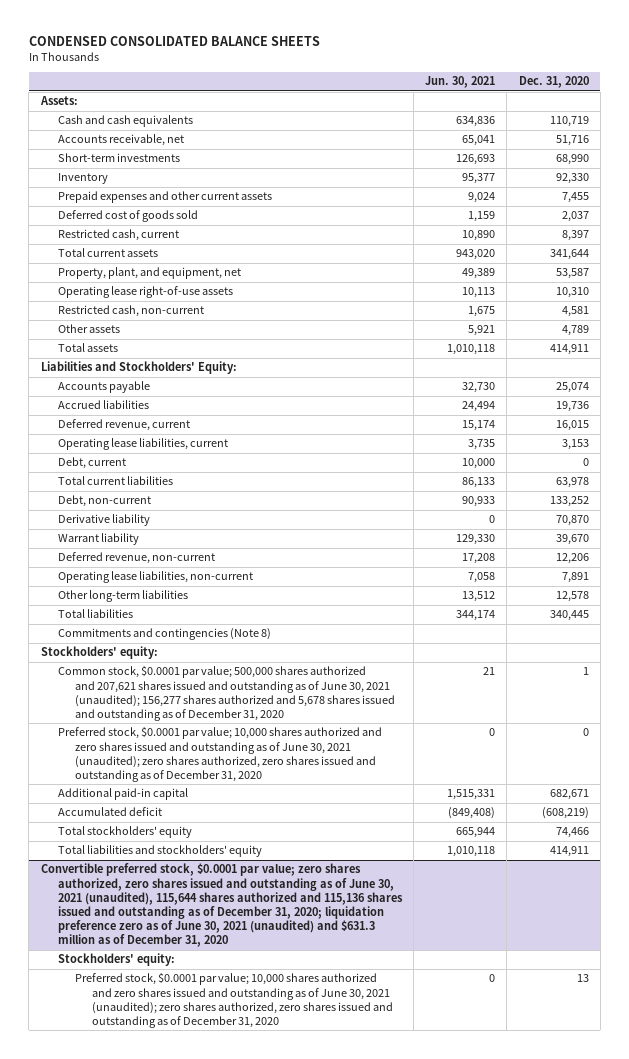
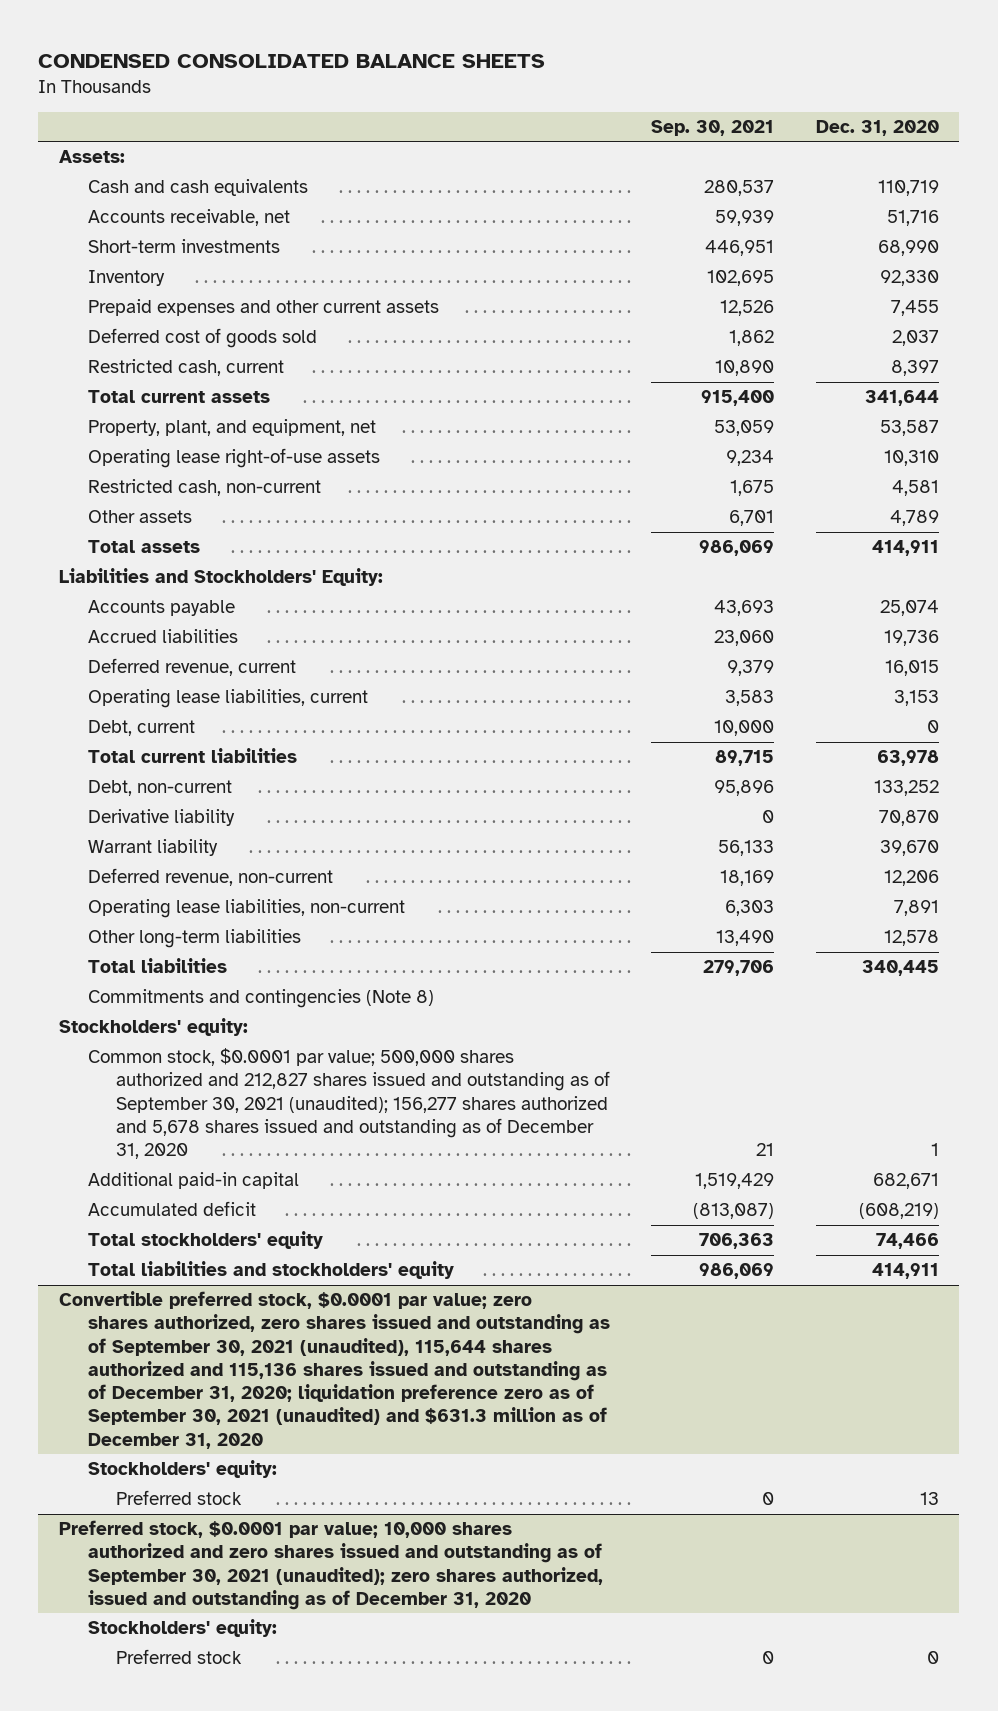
- | Jun. 30, 2021 | Dec. 31, 2020
+ | Sep. 30, 2021 | Dec. 31, 2020
- Common stock, $0.0001 par value; 500,000 shares authorized and 207,621 shares issued and outstanding as of June 30, 2021 (unaudited); 156,277 shares authorized and 5,678 shares issued and outstanding as of December 31, 2020 | 21 | 1
- Preferred stock, $0.0001 par value; 10,000 shares authorized and zero shares issued and outstanding as of June 30, 2021 (unaudited); zero shares authorized, zero shares issued and outstanding as of December 31, 2020 | 0 | 0
+ Common stock, $0.0001 par value; 500,000 shares authorized and 212,827 shares issued and outstanding as of September 30, 2021 (unaudited); 156,277 shares authorized and 5,678 shares issued and outstanding as of December 31, 2020 | 21 | 1
- Convertible preferred stock, $0.0001 par value; zero shares authorized, zero shares issued and outstanding as of June 30, 2021 (unaudited), 115,644 shares authorized and 115,136 shares issued and outstanding as of December 31, 2020; liquidation preference zero as of June 30, 2021 (unaudited) and $631.3 million as of December 31, 2020
+ Convertible preferred stock, $0.0001 par value; zero shares authorized, zero shares issued and outstanding as of September 30, 2021 (unaudited), 115,644 shares authorized and 115,136 shares issued and outstanding as of December 31, 2020; liquidation preference zero as of September 30, 2021 (unaudited) and $631.3 million as of December 31, 2020
- Preferred stock, $0.0001 par value; 10,000 shares authorized and zero shares issued and outstanding as of June 30, 2021 (unaudited); zero shares authorized, zero shares issued and outstanding as of December 31, 2020 | 0 | 13
+ Preferred stock | 0 | 13
+ Preferred stock, $0.0001 par value; 10,000 shares authorized and zero shares issued and outstanding as of September 30, 2021 (unaudited); zero shares authorized, issued and outstanding as of December 31, 2020
+ Stockholders' equity:
+ Preferred stock | 0 | 0

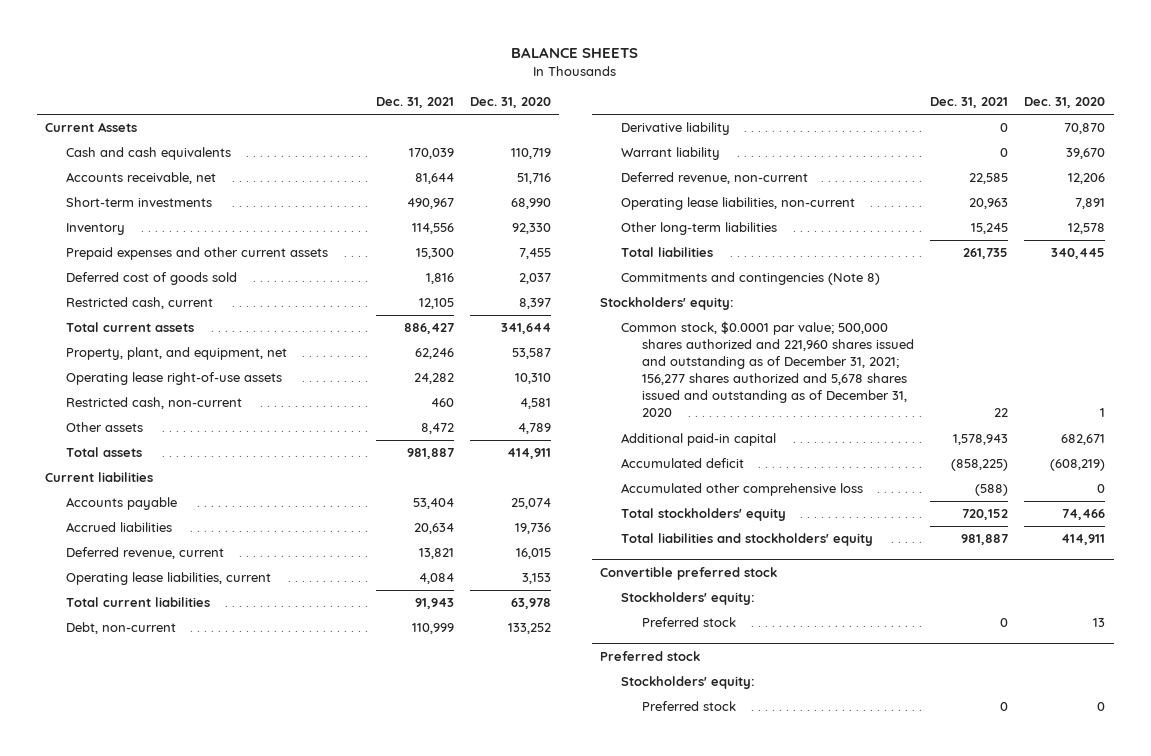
- CONDENSED CONSOLIDATED BALANCE SHEETS
+ BALANCE SHEETS
- | Sep. 30, 2021 | Dec. 31, 2020
+ | Dec. 31, 2021 | Dec. 31, 2020
- Assets:
+ Current Assets
- Liabilities and Stockholders' Equity:
+ Current liabilities
- Debt, current | 10,000 | 0
- Common stock, $0.0001 par value; 500,000 shares authorized and 212,827 shares issued and outstanding as of September 30, 2021 (unaudited); 156,277 shares authorized and 5,678 shares issued and outstanding as of December 31, 2020 | 21 | 1
+ Common stock, $0.0001 par value; 500,000 shares authorized and 221,960 shares issued and outstanding as of December 31, 2021; 156,277 shares authorized and 5,678 shares issued and outstanding as of December 31, 2020 | 22 | 1
+ Accumulated other comprehensive loss | (588) | 0
- Convertible preferred stock, $0.0001 par value; zero shares authorized, zero shares issued and outstanding as of September 30, 2021 (unaudited), 115,644 shares authorized and 115,136 shares issued and outstanding as of December 31, 2020; liquidation preference zero as of September 30, 2021 (unaudited) and $631.3 million as of December 31, 2020
+ Convertible preferred stock
- Preferred stock, $0.0001 par value; 10,000 shares authorized and zero shares issued and outstanding as of September 30, 2021 (unaudited); zero shares authorized, issued and outstanding as of December 31, 2020
+ Preferred stock

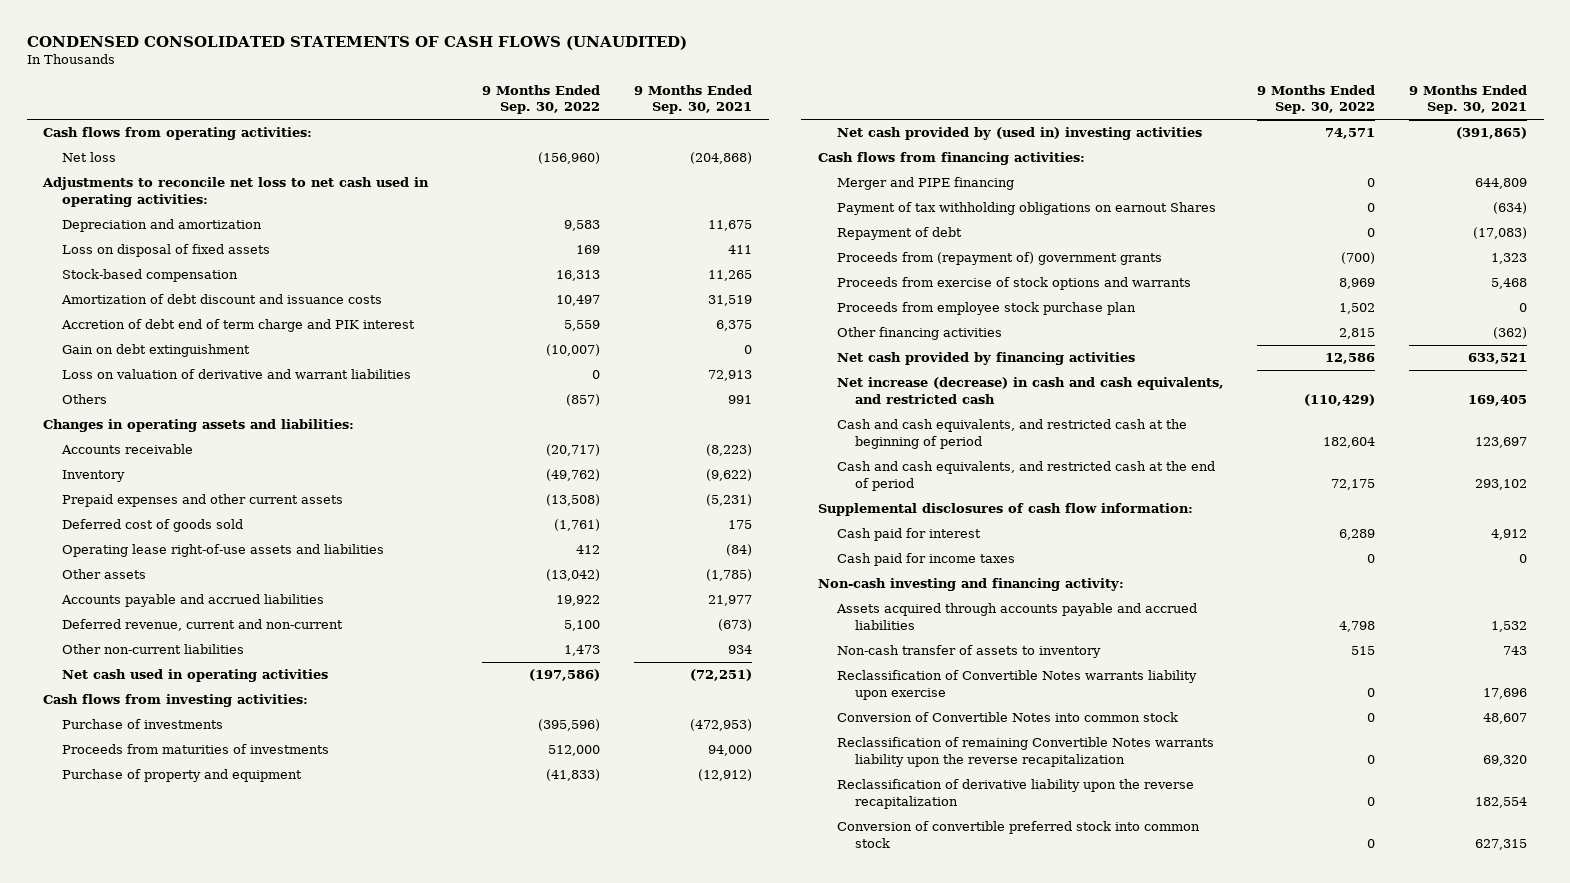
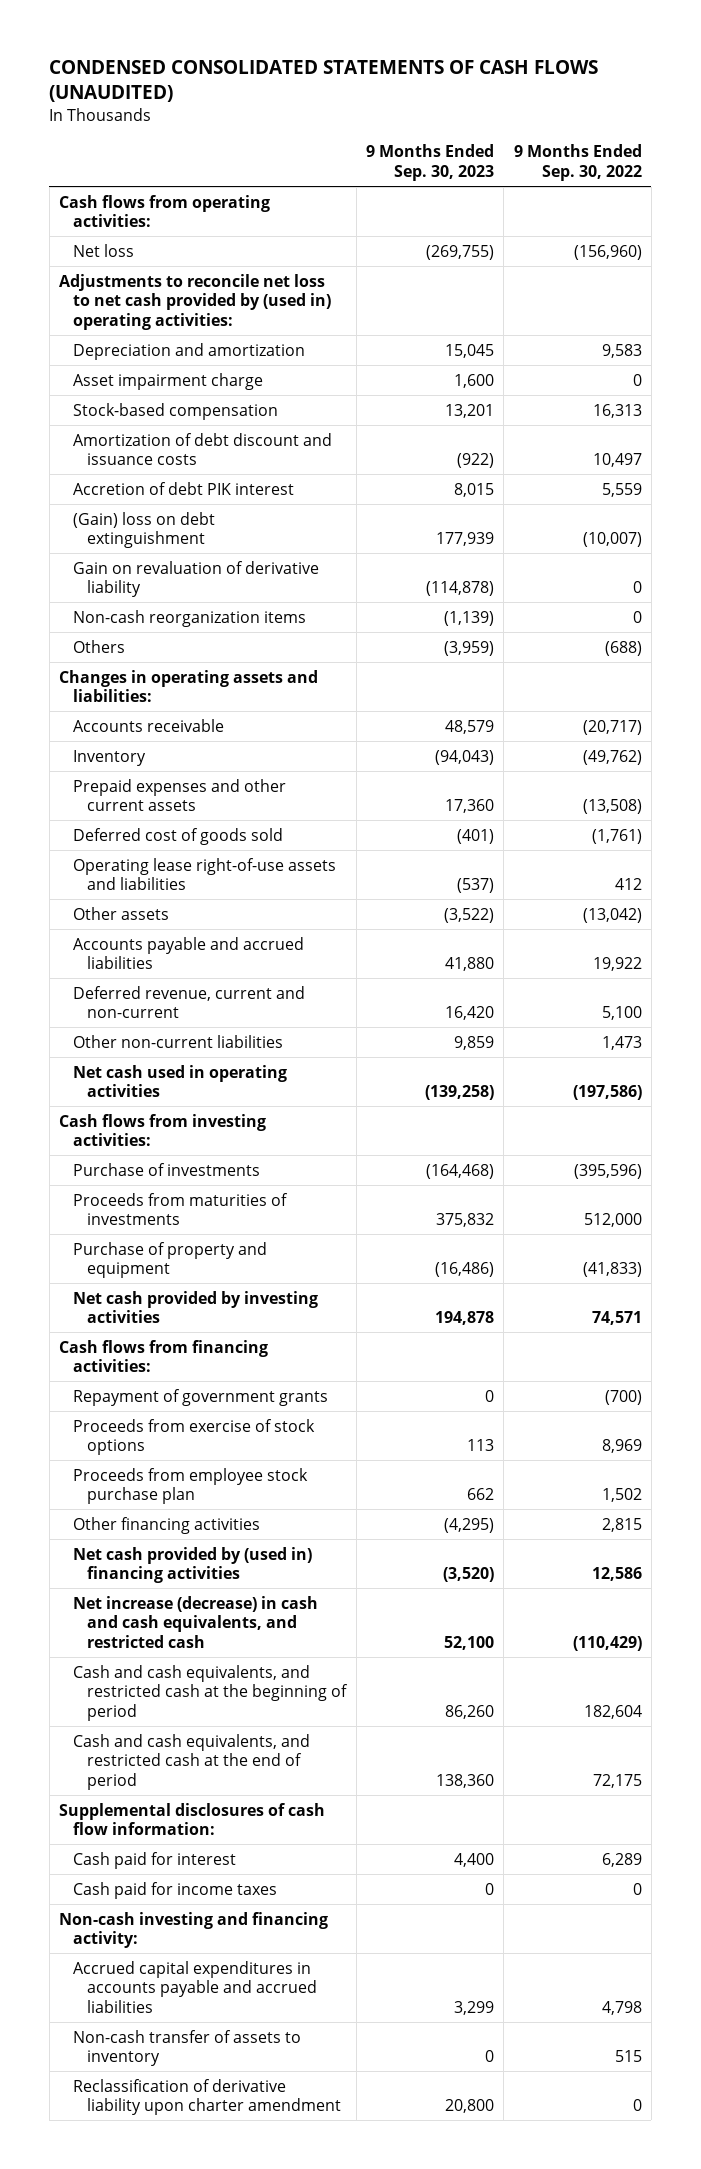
- | 9 Months Ended Sep. 30, 2022 | 9 Months Ended Sep. 30, 2021
+ | 9 Months Ended Sep. 30, 2023 | 9 Months Ended Sep. 30, 2022
- Adjustments to reconcile net loss to net cash used in operating activities:
+ Adjustments to reconcile net loss to net cash provided by (used in) operating activities:
- Loss on disposal of fixed assets | 169 | 411
+ Asset impairment charge | 1,600 | 0
- Accretion of debt end of term charge and PIK interest | 5,559 | 6,375
- Gain on debt extinguishment | (10,007) | 0
- Loss on valuation of derivative and warrant liabilities | 0 | 72,913
- Others | (857) | 991
+ Accretion of debt PIK interest | 8,015 | 5,559
+ (Gain) loss on debt extinguishment | 177,939 | (10,007)
+ Gain on revaluation of derivative liability | (114,878) | 0
+ Non-cash reorganization items | (1,139) | 0
+ Others | (3,959) | (688)
- Net cash provided by (used in) investing activities | 74,571 | (391,865)
+ Net cash provided by investing activities | 194,878 | 74,571
- Merger and PIPE financing | 0 | 644,809
- Payment of tax withholding obligations on earnout Shares | 0 | (634)
- Repayment of debt | 0 | (17,083)
- Proceeds from (repayment of) government grants | (700) | 1,323
- Proceeds from exercise of stock options and warrants | 8,969 | 5,468
+ Repayment of government grants | 0 | (700)
+ Proceeds from exercise of stock options | 113 | 8,969
- Net cash provided by financing activities | 12,586 | 633,521
+ Net cash provided by (used in) financing activities | (3,520) | 12,586
- Assets acquired through accounts payable and accrued liabilities | 4,798 | 1,532
+ Accrued capital expenditures in accounts payable and accrued liabilities | 3,299 | 4,798
- Reclassification of Convertible Notes warrants liability upon exercise | 0 | 17,696
- Conversion of Convertible Notes into common stock | 0 | 48,607
- Reclassification of remaining Convertible Notes warrants liability upon the reverse recapitalization | 0 | 69,320
- Reclassification of derivative liability upon the reverse recapitalization | 0 | 182,554
- Conversion of convertible preferred stock into common stock | 0 | 627,315
+ Reclassification of derivative liability upon charter amendment | 20,800 | 0

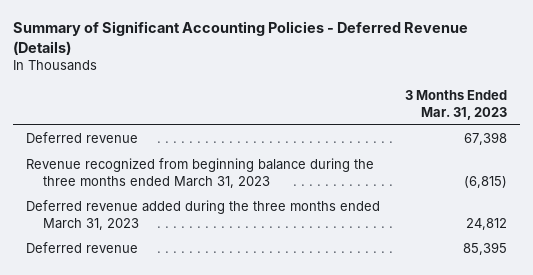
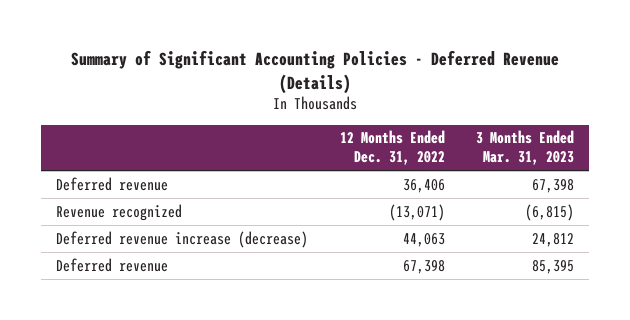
- | 3 Months Ended Mar. 31, 2023
+ | 12 Months Ended Dec. 31, 2022 | 3 Months Ended Mar. 31, 2023
- Revenue recognized from beginning balance during the three months ended March 31, 2023 | (6,815)
- Deferred revenue added during the three months ended March 31, 2023 | 24,812
+ Revenue recognized | (13,071) | (6,815)
+ Deferred revenue increase (decrease) | 44,063 | 24,812

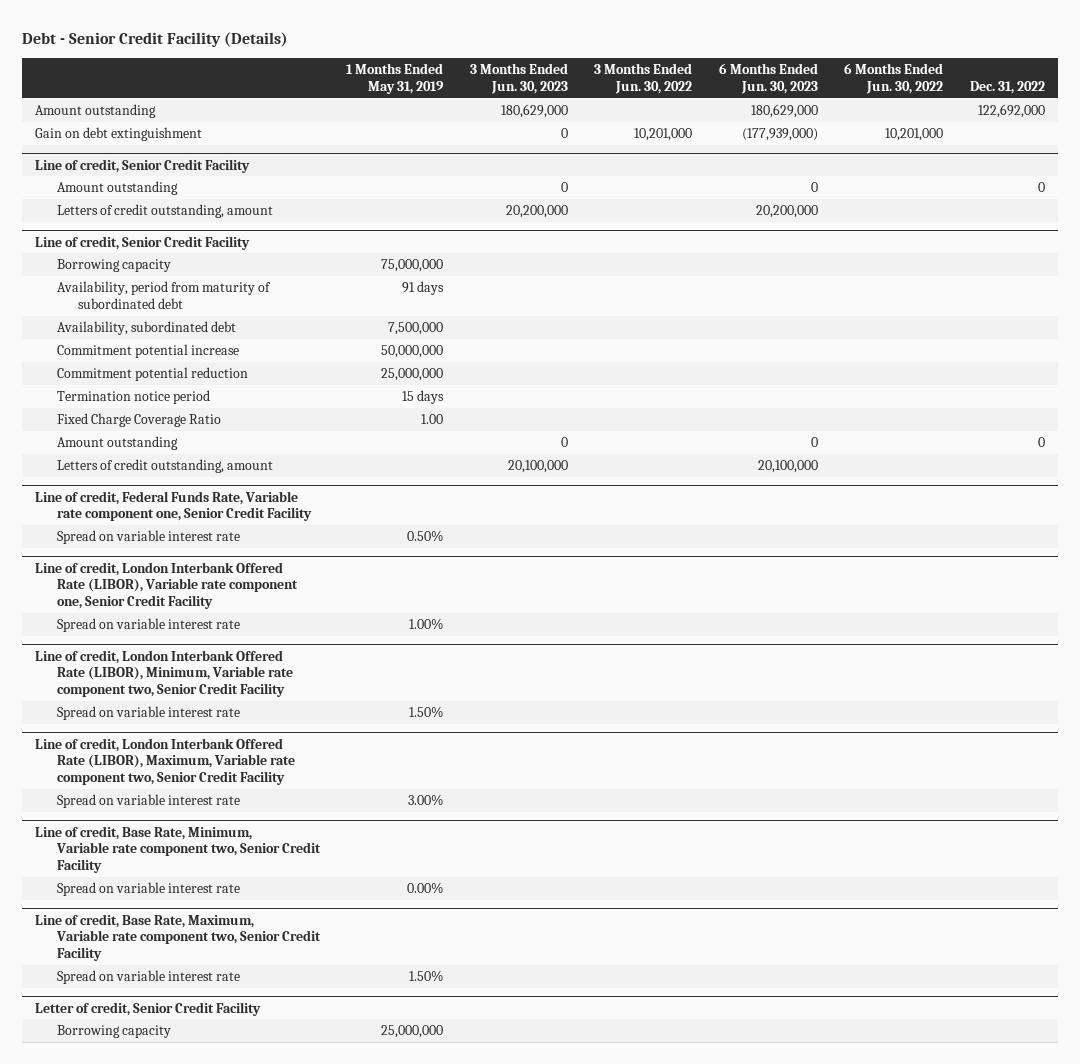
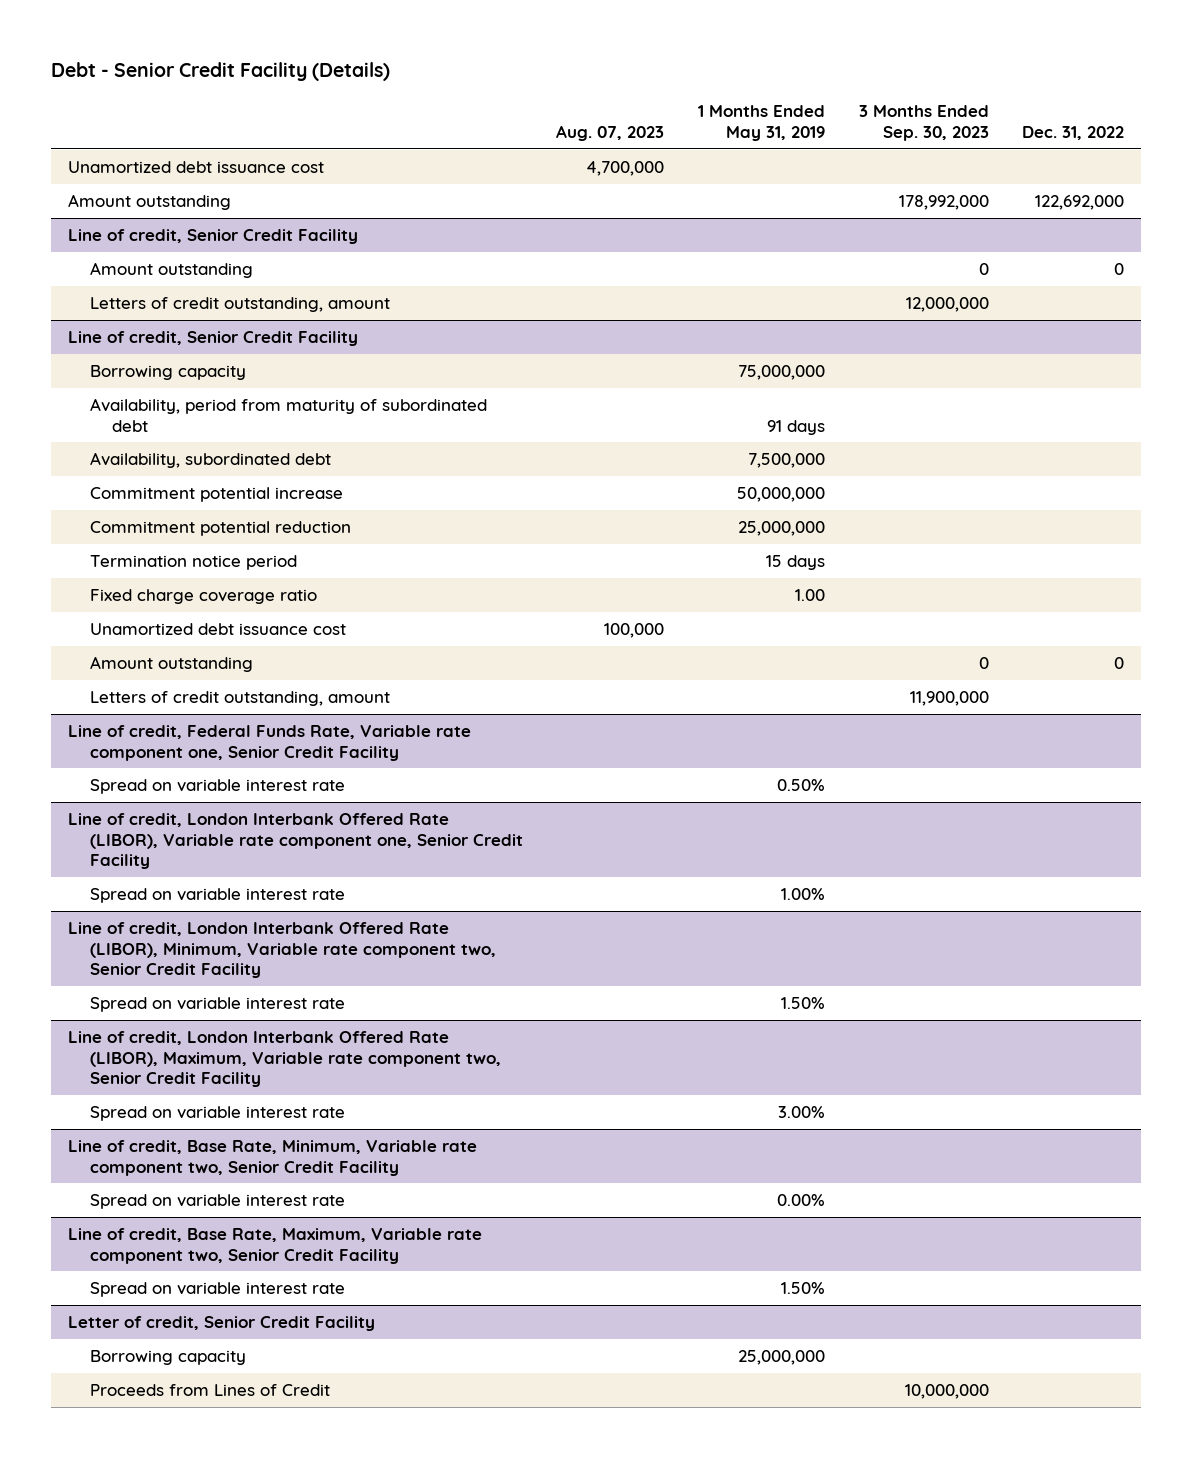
- | 1 Months Ended May 31, 2019 | 3 Months Ended Jun. 30, 2023 | 3 Months Ended Jun. 30, 2022 | 6 Months Ended Jun. 30, 2023 | 6 Months Ended Jun. 30, 2022 | Dec. 31, 2022
+ | Aug. 07, 2023 | 1 Months Ended May 31, 2019 | 3 Months Ended Sep. 30, 2023 | Dec. 31, 2022
+ Unamortized debt issuance cost | 4,700,000 | | |
- Gain on debt extinguishment | | 0 | 10,201,000 | (177,939,000) | 10,201,000 |
@ Line of credit, Senior Credit Facility
- Fixed Charge Coverage Ratio | 1.00 | | | | |
+ Fixed charge coverage ratio | | 1.00 | |
+ Unamortized debt issuance cost | 100,000 | | |
@ Letter of credit, Senior Credit Facility
+ Proceeds from Lines of Credit | | | 10,000,000 |

